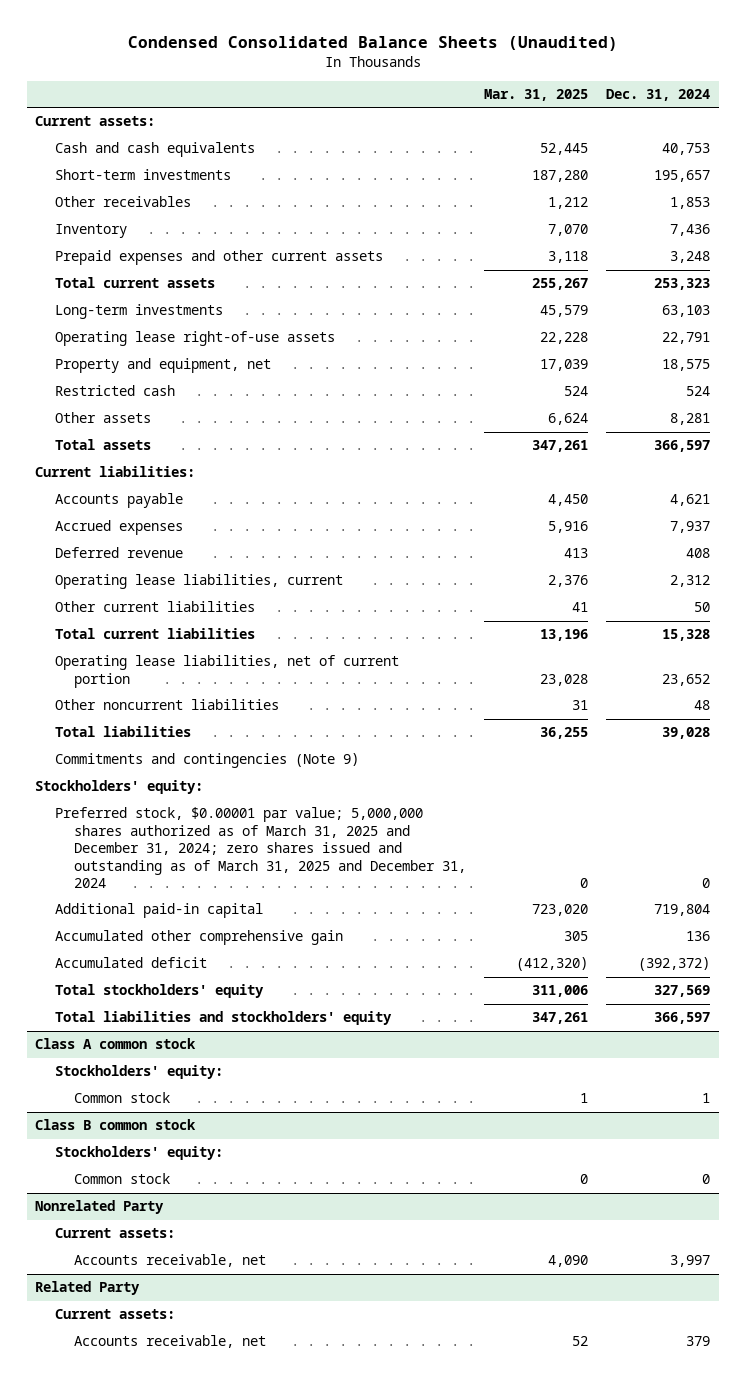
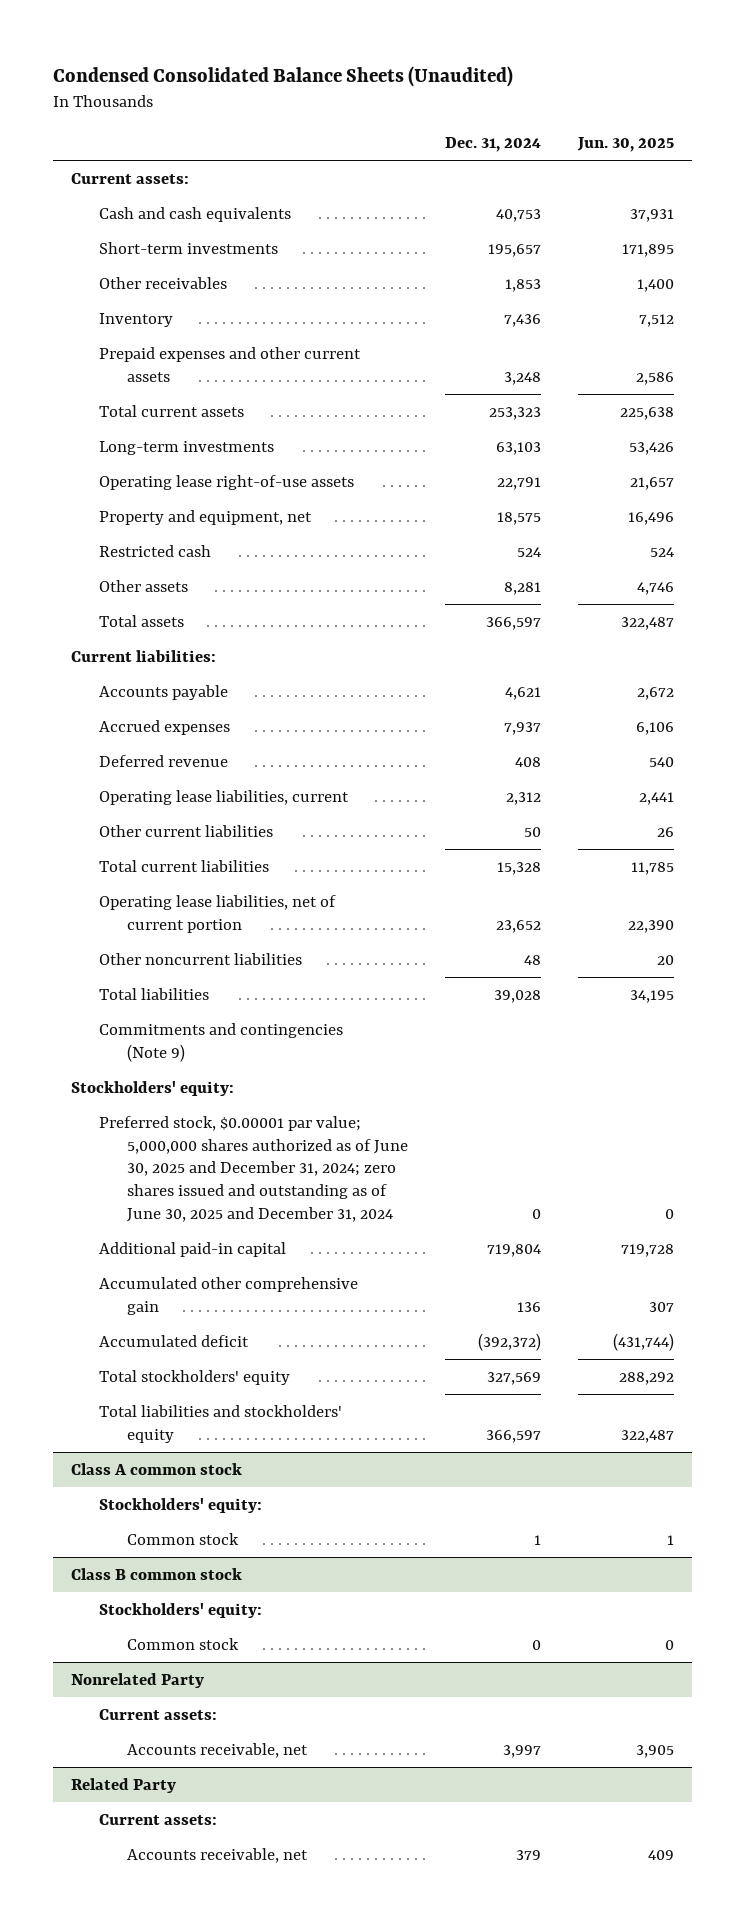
- | Mar. 31, 2025 | Dec. 31, 2024
+ | Dec. 31, 2024 | Jun. 30, 2025
- Preferred stock, $0.00001 par value; 5,000,000 shares authorized as of March 31, 2025 and December 31, 2024; zero shares issued and outstanding as of March 31, 2025 and December 31, 2024 | 0 | 0
+ Preferred stock, $0.00001 par value; 5,000,000 shares authorized as of June 30, 2025 and December 31, 2024; zero shares issued and outstanding as of June 30, 2025 and December 31, 2024 | 0 | 0

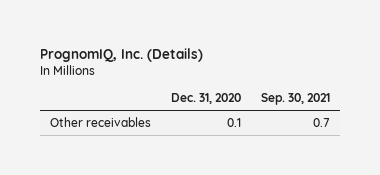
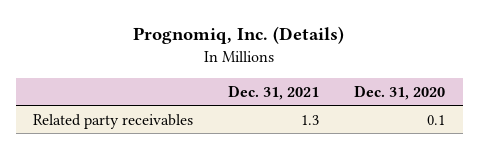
- PrognomIQ, Inc. (Details)
+ Prognomiq, Inc. (Details)
- | Dec. 31, 2020 | Sep. 30, 2021
+ | Dec. 31, 2021 | Dec. 31, 2020
- Other receivables | 0.1 | 0.7
+ Related party receivables | 1.3 | 0.1

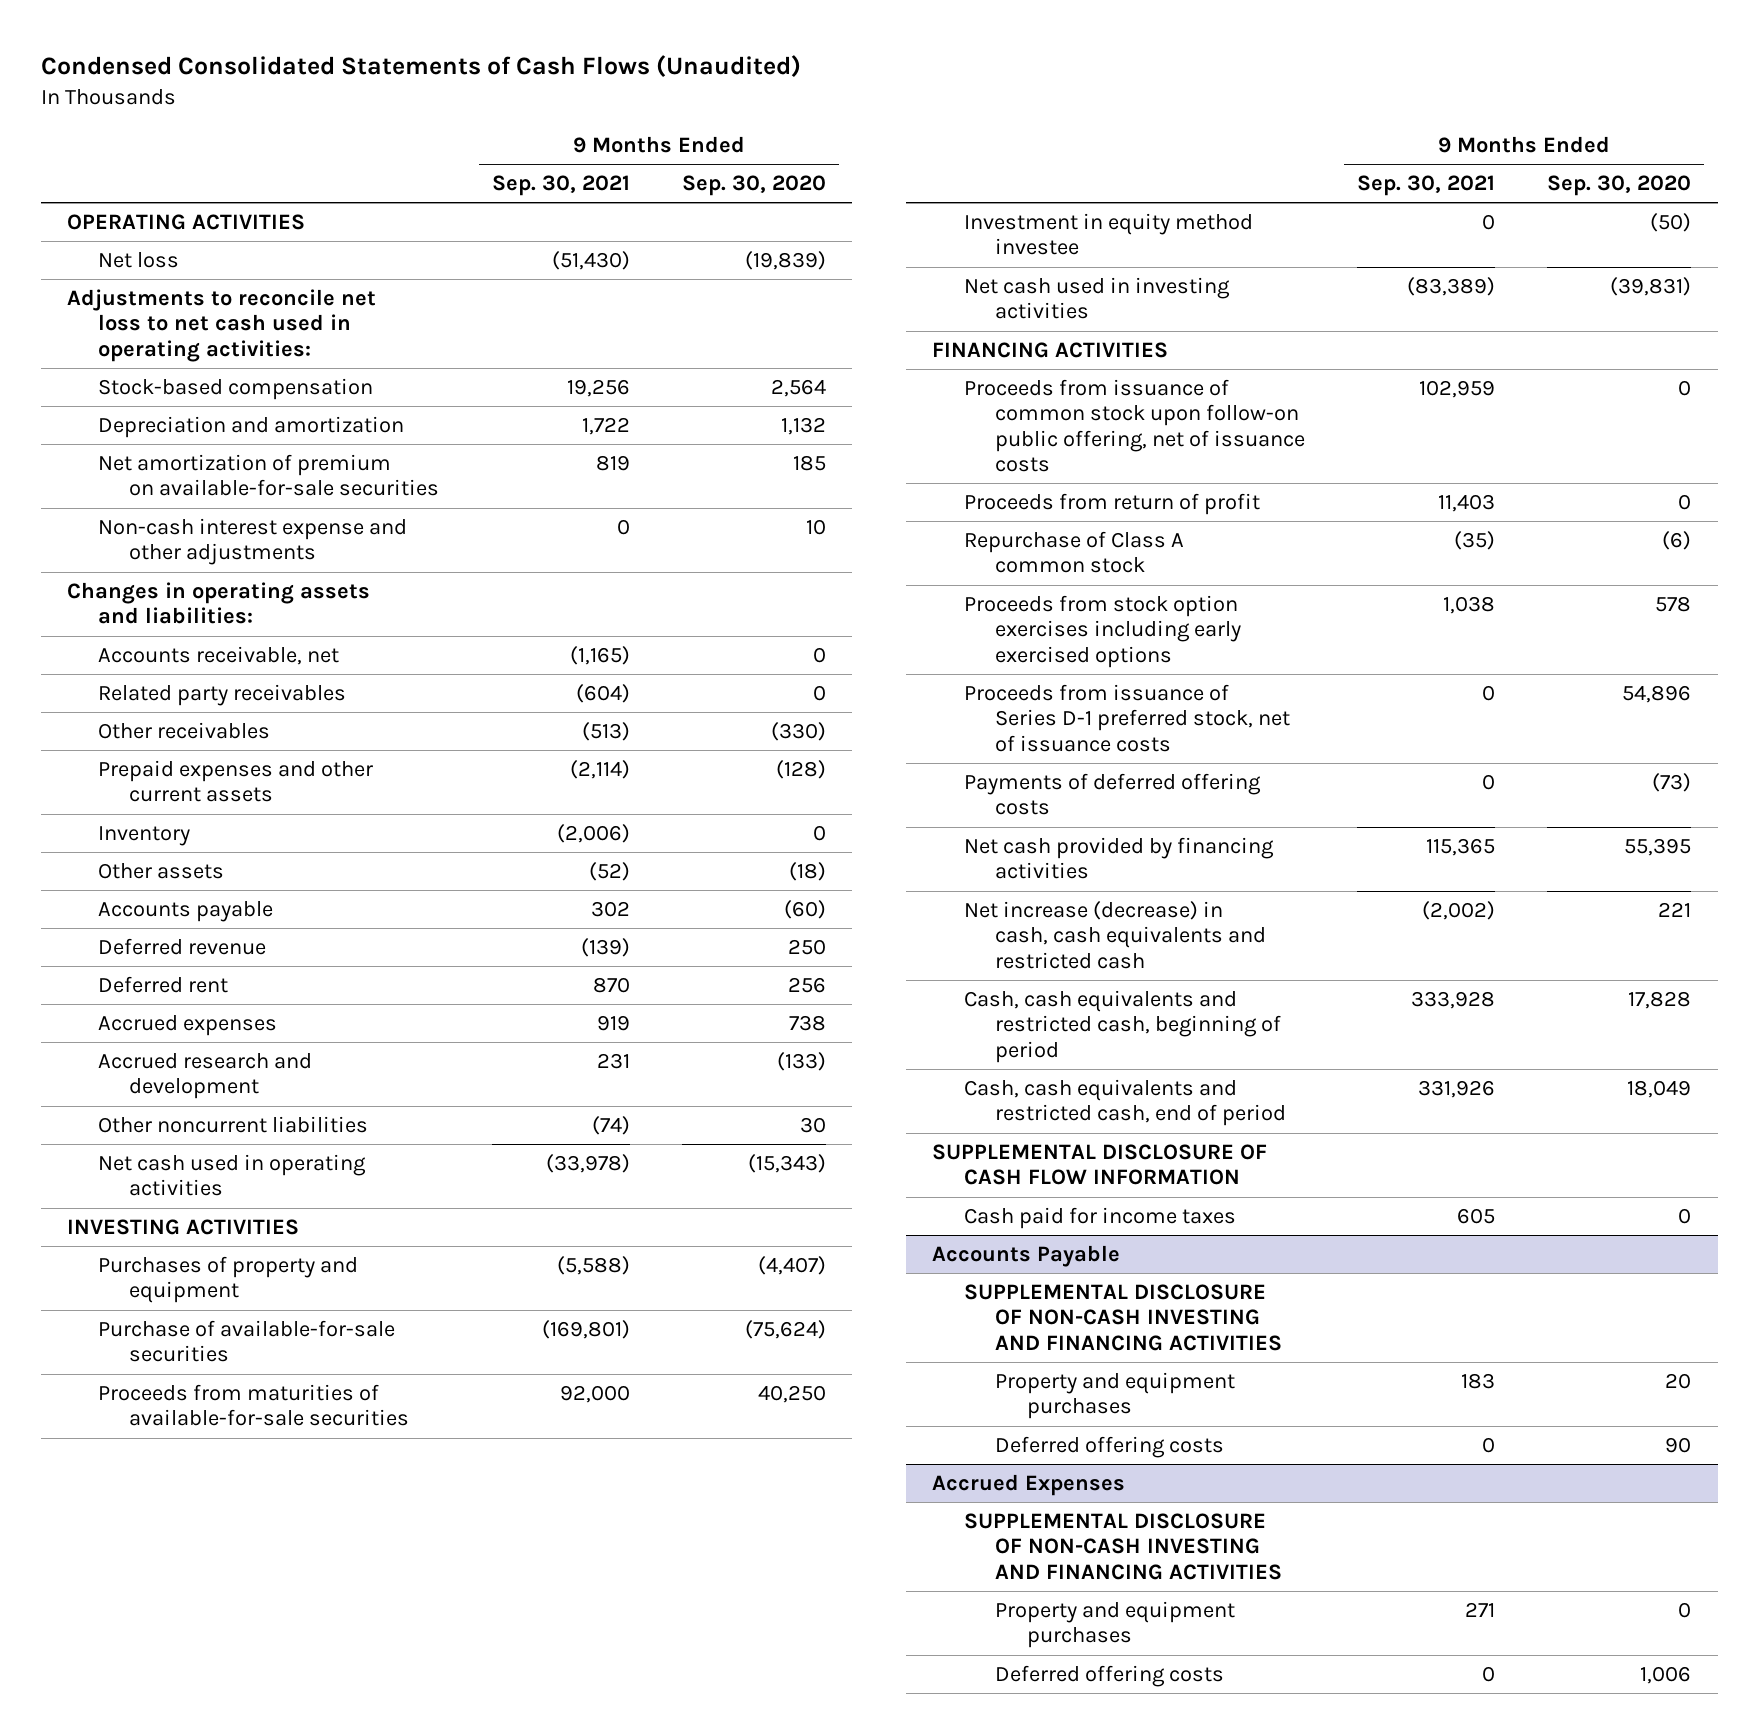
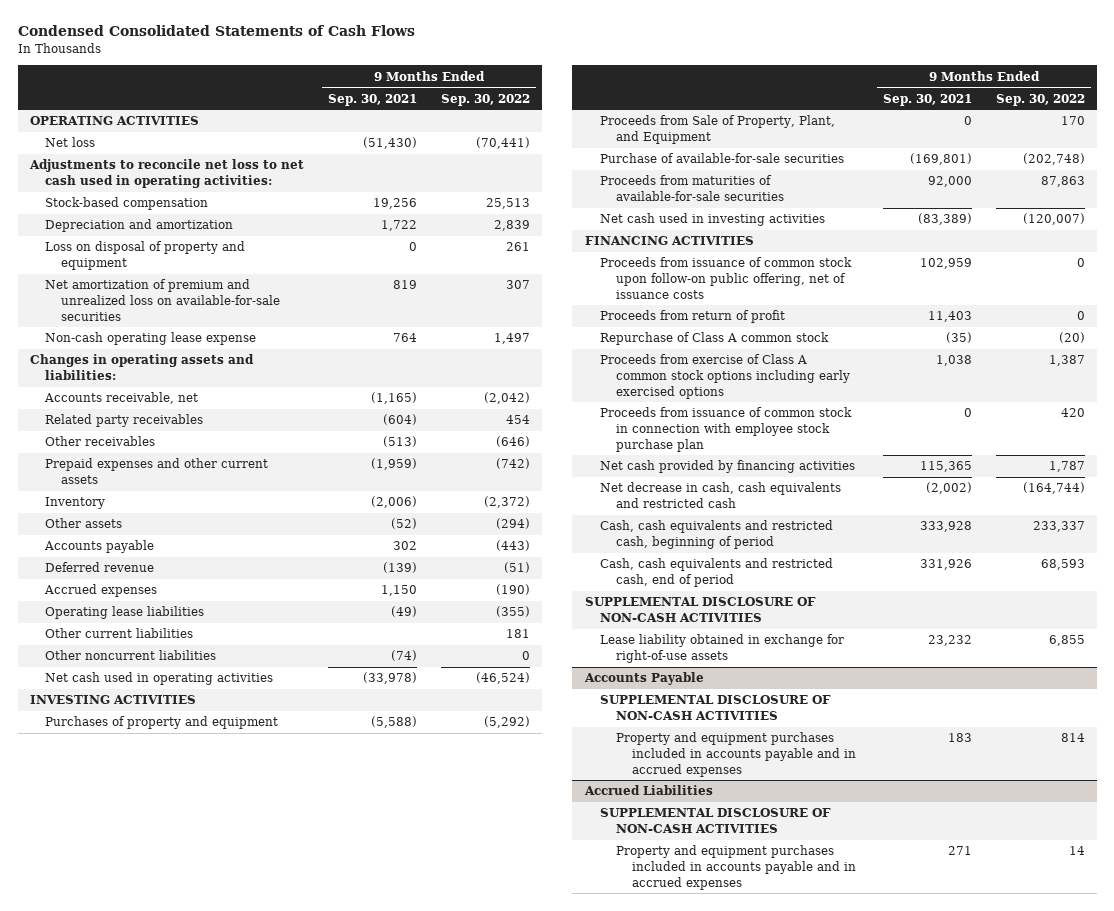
- Condensed Consolidated Statements of Cash Flows (Unaudited)
+ Condensed Consolidated Statements of Cash Flows
- | 9 Months Ended Sep. 30, 2021 | 9 Months Ended Sep. 30, 2020
+ | 9 Months Ended Sep. 30, 2021 | 9 Months Ended Sep. 30, 2022
- Net amortization of premium on available-for-sale securities | 819 | 185
- Non-cash interest expense and other adjustments | 0 | 10
+ Loss on disposal of property and equipment | 0 | 261
+ Net amortization of premium and unrealized loss on available-for-sale securities | 819 | 307
+ Non-cash operating lease expense | 764 | 1,497
- Prepaid expenses and other current assets | (2,114) | (128)
+ Prepaid expenses and other current assets | (1,959) | (742)
- Deferred rent | 870 | 256
- Accrued expenses | 919 | 738
- Accrued research and development | 231 | (133)
+ Accrued expenses | 1,150 | (190)
+ Operating lease liabilities | (49) | (355)
+ Other current liabilities | | 181
+ Proceeds from Sale of Property, Plant, and Equipment | 0 | 170
- Investment in equity method investee | 0 | (50)
- Proceeds from stock option exercises including early exercised options | 1,038 | 578
- Proceeds from issuance of Series D-1 preferred stock, net of issuance costs | 0 | 54,896
- Payments of deferred offering costs | 0 | (73)
+ Proceeds from exercise of Class A common stock options including early exercised options | 1,038 | 1,387
+ Proceeds from issuance of common stock in connection with employee stock purchase plan | 0 | 420
- Net increase (decrease) in cash, cash equivalents and restricted cash | (2,002) | 221
+ Net decrease in cash, cash equivalents and restricted cash | (2,002) | (164,744)
- SUPPLEMENTAL DISCLOSURE OF CASH FLOW INFORMATION
- Cash paid for income taxes | 605 | 0
+ SUPPLEMENTAL DISCLOSURE OF NON-CASH ACTIVITIES
+ Lease liability obtained in exchange for right-of-use assets | 23,232 | 6,855
@ Accounts Payable
- SUPPLEMENTAL DISCLOSURE OF NON-CASH INVESTING AND FINANCING ACTIVITIES
- Property and equipment purchases | 183 | 20
- Deferred offering costs | 0 | 90
- Accrued Expenses
- SUPPLEMENTAL DISCLOSURE OF NON-CASH INVESTING AND FINANCING ACTIVITIES
- Property and equipment purchases | 271 | 0
- Deferred offering costs | 0 | 1,006
@ Accounts Payable
+ SUPPLEMENTAL DISCLOSURE OF NON-CASH ACTIVITIES
+ Property and equipment purchases included in accounts payable and in accrued expenses | 183 | 814
+ Accrued Liabilities
+ SUPPLEMENTAL DISCLOSURE OF NON-CASH ACTIVITIES
+ Property and equipment purchases included in accounts payable and in accrued expenses | 271 | 14

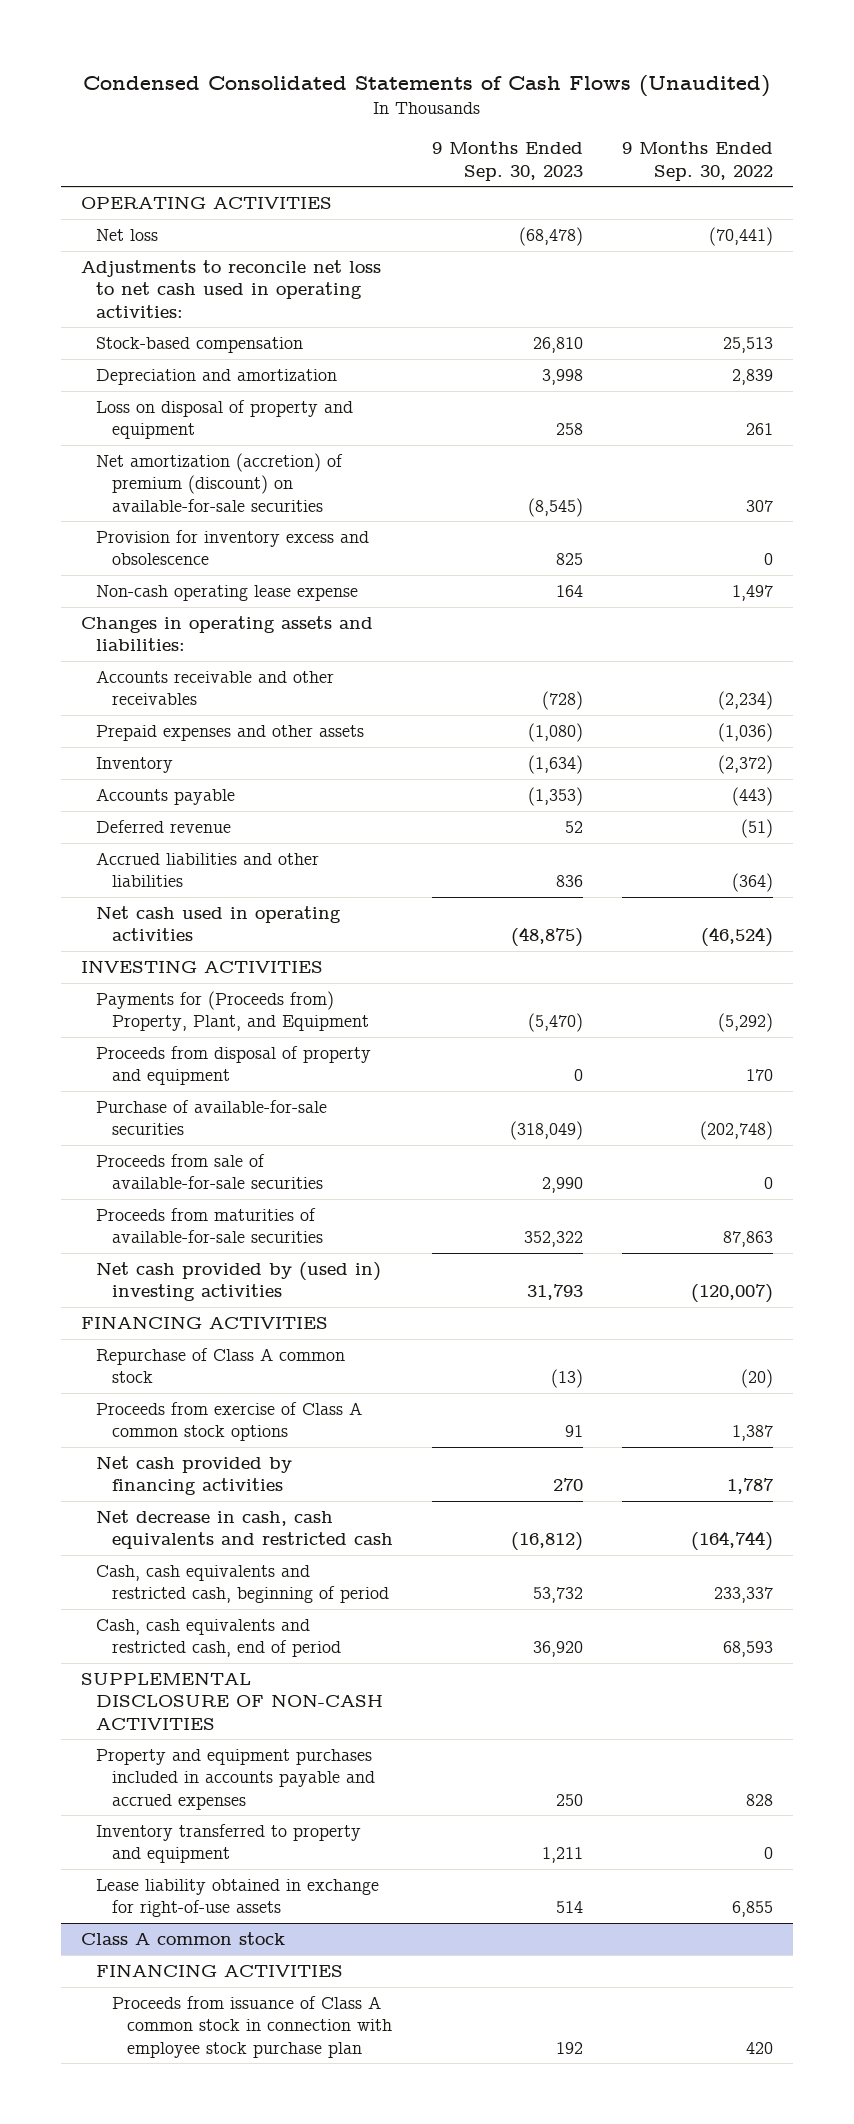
- Condensed Consolidated Statements of Cash Flows
+ Condensed Consolidated Statements of Cash Flows (Unaudited)
- | 9 Months Ended Sep. 30, 2021 | 9 Months Ended Sep. 30, 2022
+ | 9 Months Ended Sep. 30, 2023 | 9 Months Ended Sep. 30, 2022
- Net amortization of premium and unrealized loss on available-for-sale securities | 819 | 307
+ Net amortization (accretion) of premium (discount) on available-for-sale securities | (8,545) | 307
+ Provision for inventory excess and obsolescence | 825 | 0
- Accounts receivable, net | (1,165) | (2,042)
- Related party receivables | (604) | 454
- Other receivables | (513) | (646)
- Prepaid expenses and other current assets | (1,959) | (742)
+ Accounts receivable and other receivables | (728) | (2,234)
+ Prepaid expenses and other assets | (1,080) | (1,036)
- Other assets | (52) | (294)
- Accrued expenses | 1,150 | (190)
- Operating lease liabilities | (49) | (355)
- Other current liabilities | | 181
- Other noncurrent liabilities | (74) | 0
+ Accrued liabilities and other liabilities | 836 | (364)
- Purchases of property and equipment | (5,588) | (5,292)
- Proceeds from Sale of Property, Plant, and Equipment | 0 | 170
+ Payments for (Proceeds from) Property, Plant, and Equipment | (5,470) | (5,292)
+ Proceeds from disposal of property and equipment | 0 | 170
+ Proceeds from sale of available-for-sale securities | 2,990 | 0
- Net cash used in investing activities | (83,389) | (120,007)
+ Net cash provided by (used in) investing activities | 31,793 | (120,007)
- Proceeds from issuance of common stock upon follow-on public offering, net of issuance costs | 102,959 | 0
- Proceeds from return of profit | 11,403 | 0
- Proceeds from exercise of Class A common stock options including early exercised options | 1,038 | 1,387
- Proceeds from issuance of common stock in connection with employee stock purchase plan | 0 | 420
+ Proceeds from exercise of Class A common stock options | 91 | 1,387
+ Property and equipment purchases included in accounts payable and accrued expenses | 250 | 828
+ Inventory transferred to property and equipment | 1,211 | 0
- Accounts Payable
- SUPPLEMENTAL DISCLOSURE OF NON-CASH ACTIVITIES
- Property and equipment purchases included in accounts payable and in accrued expenses | 183 | 814
- Accrued Liabilities
- SUPPLEMENTAL DISCLOSURE OF NON-CASH ACTIVITIES
- Property and equipment purchases included in accounts payable and in accrued expenses | 271 | 14
+ Class A common stock
+ FINANCING ACTIVITIES
+ Proceeds from issuance of Class A common stock in connection with employee stock purchase plan | 192 | 420

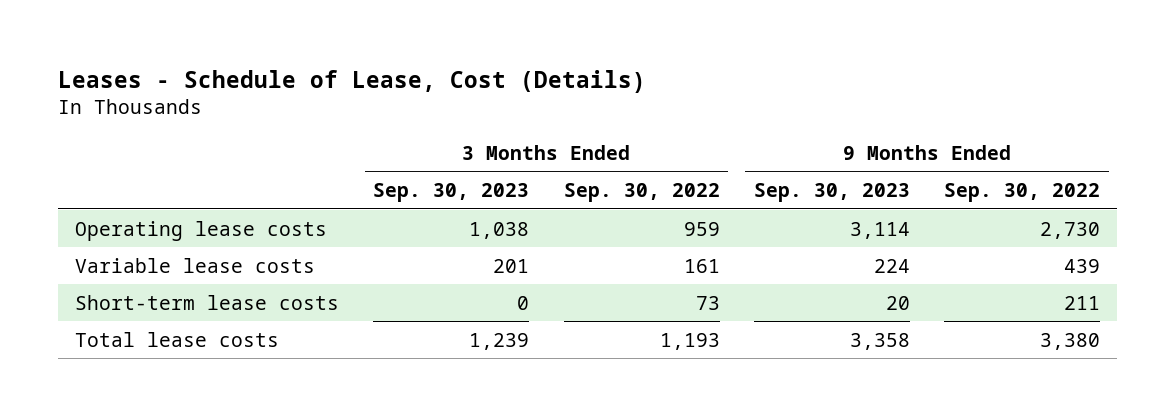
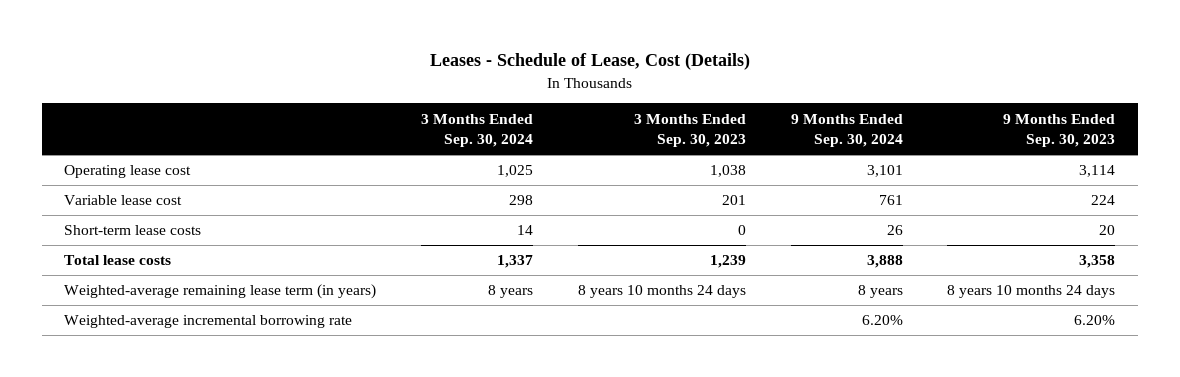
- | 3 Months Ended Sep. 30, 2023 | 3 Months Ended Sep. 30, 2022 | 9 Months Ended Sep. 30, 2023 | 9 Months Ended Sep. 30, 2022
+ | 3 Months Ended Sep. 30, 2024 | 3 Months Ended Sep. 30, 2023 | 9 Months Ended Sep. 30, 2024 | 9 Months Ended Sep. 30, 2023
- Operating lease costs | 1,038 | 959 | 3,114 | 2,730
- Variable lease costs | 201 | 161 | 224 | 439
+ Operating lease cost | 1,025 | 1,038 | 3,101 | 3,114
+ Variable lease cost | 298 | 201 | 761 | 224
+ Weighted-average remaining lease term (in years) | 8 years | 8 years 10 months 24 days | 8 years | 8 years 10 months 24 days
+ Weighted-average incremental borrowing rate | | | 6.20% | 6.20%

